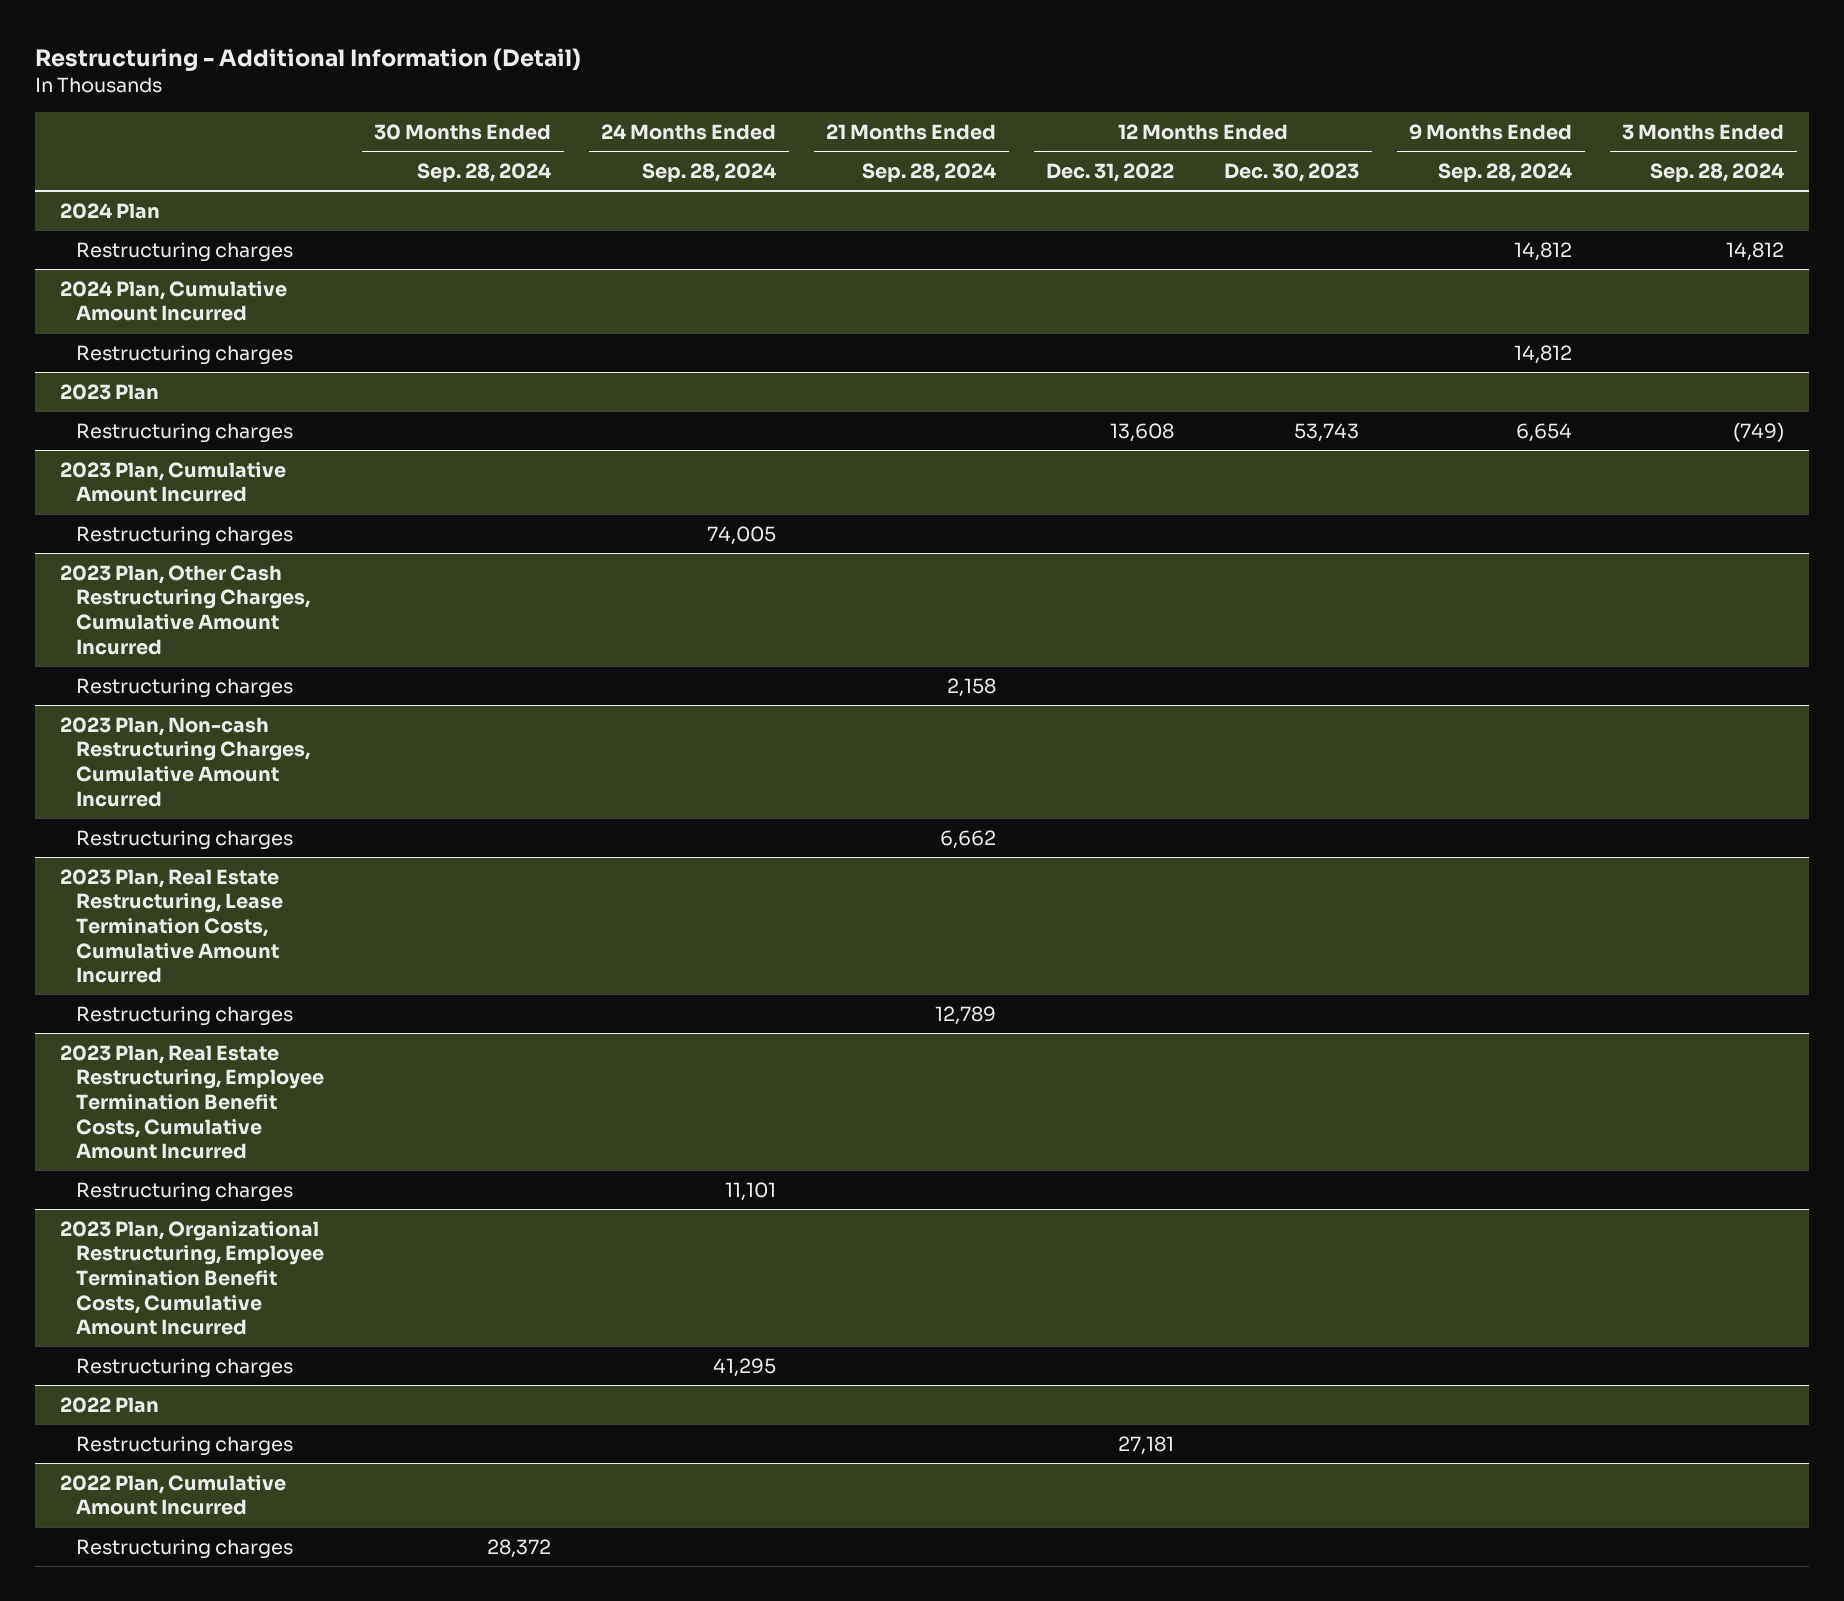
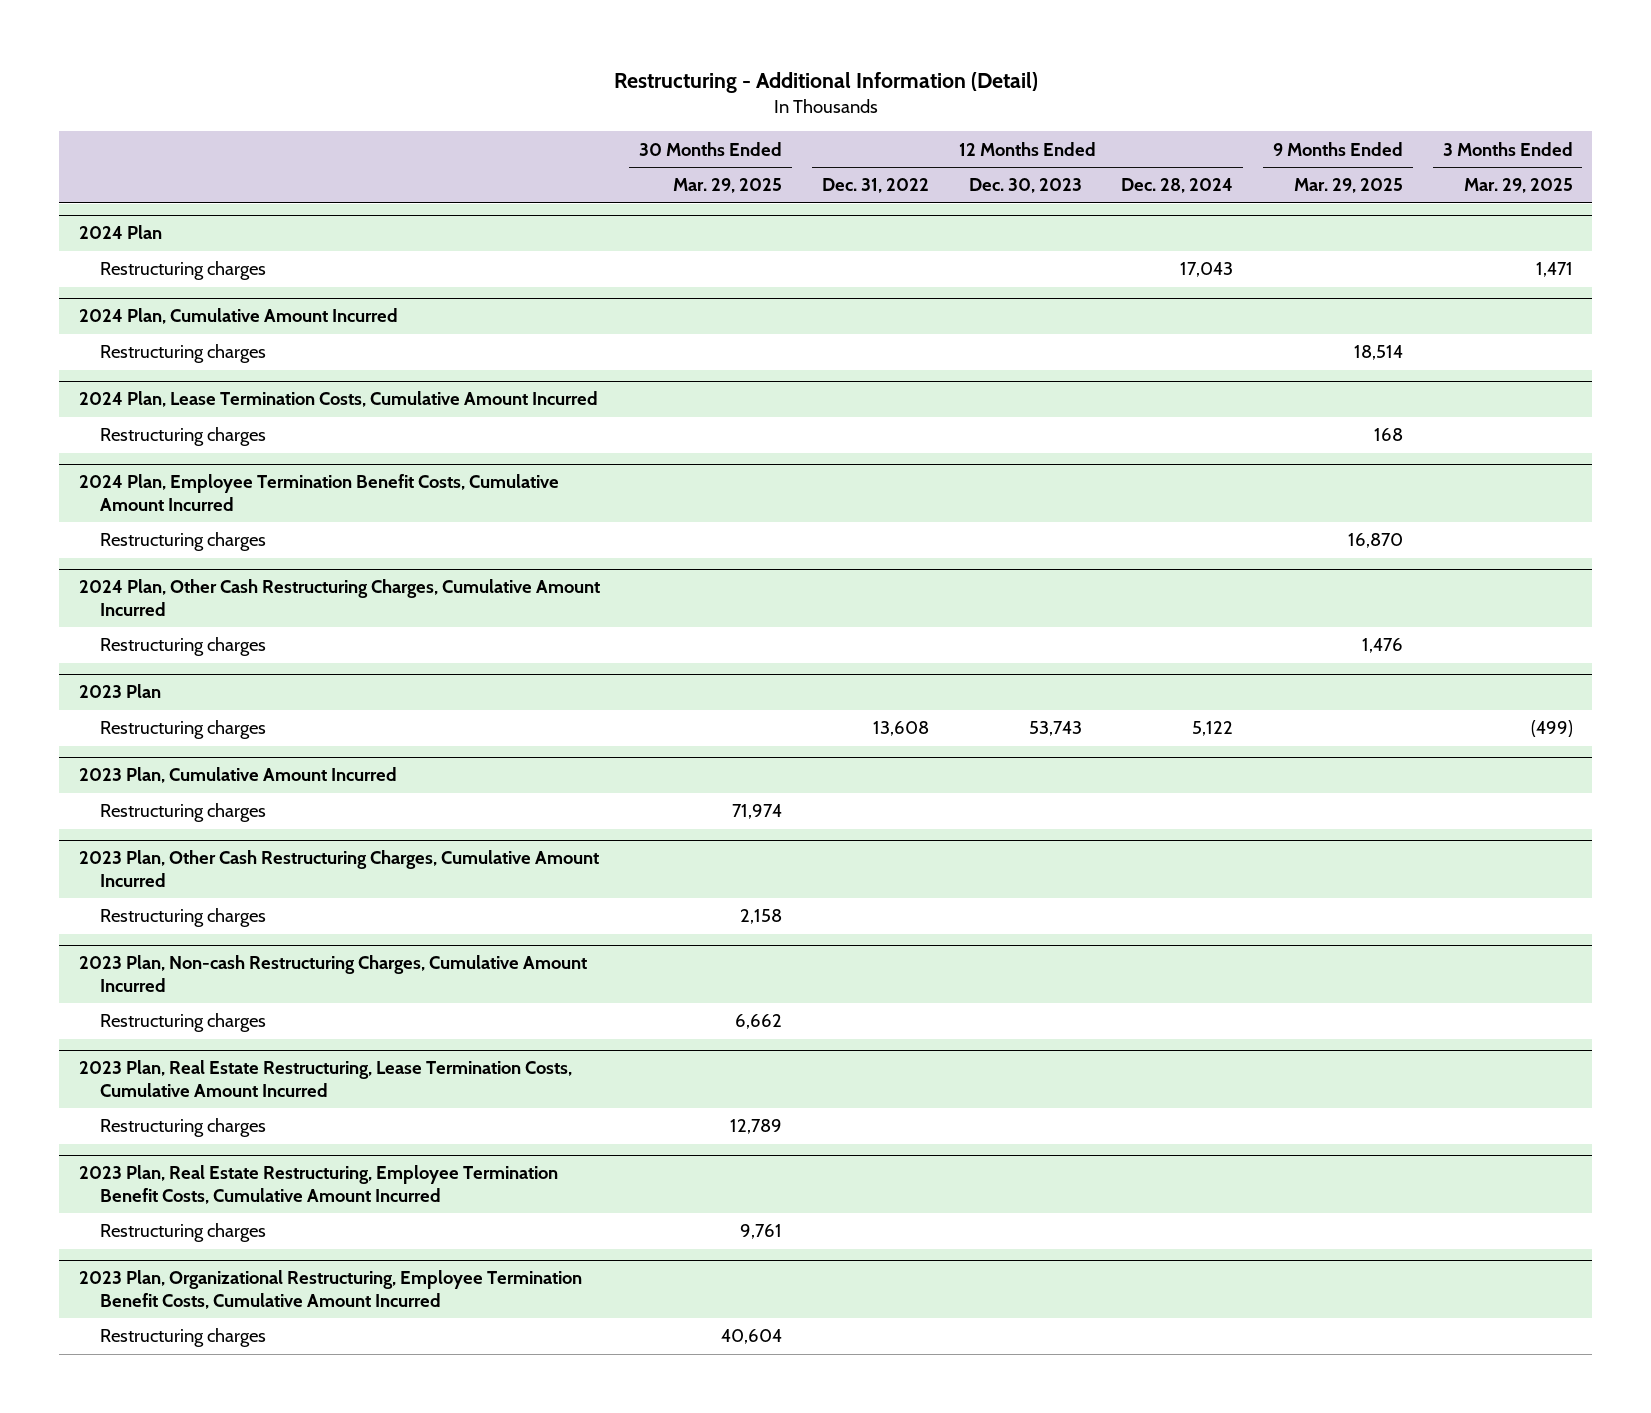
- | 30 Months Ended Sep. 28, 2024 | 24 Months Ended Sep. 28, 2024 | 21 Months Ended Sep. 28, 2024 | 12 Months Ended Dec. 31, 2022 | 12 Months Ended Dec. 30, 2023 | 9 Months Ended Sep. 28, 2024 | 3 Months Ended Sep. 28, 2024
+ | 30 Months Ended Mar. 29, 2025 | 12 Months Ended Dec. 31, 2022 | 12 Months Ended Dec. 30, 2023 | 12 Months Ended Dec. 28, 2024 | 9 Months Ended Mar. 29, 2025 | 3 Months Ended Mar. 29, 2025
+ 2024 Plan, Lease Termination Costs, Cumulative Amount Incurred
+ Restructuring charges | | | | | 168 |
+ 2024 Plan, Employee Termination Benefit Costs, Cumulative Amount Incurred
+ Restructuring charges | | | | | 16,870 |
+ 2024 Plan, Other Cash Restructuring Charges, Cumulative Amount Incurred
+ Restructuring charges | | | | | 1,476 |
- 2022 Plan
- Restructuring charges | | | | 27,181 | | |
- 2022 Plan, Cumulative Amount Incurred
- Restructuring charges | 28,372 | | | | | |

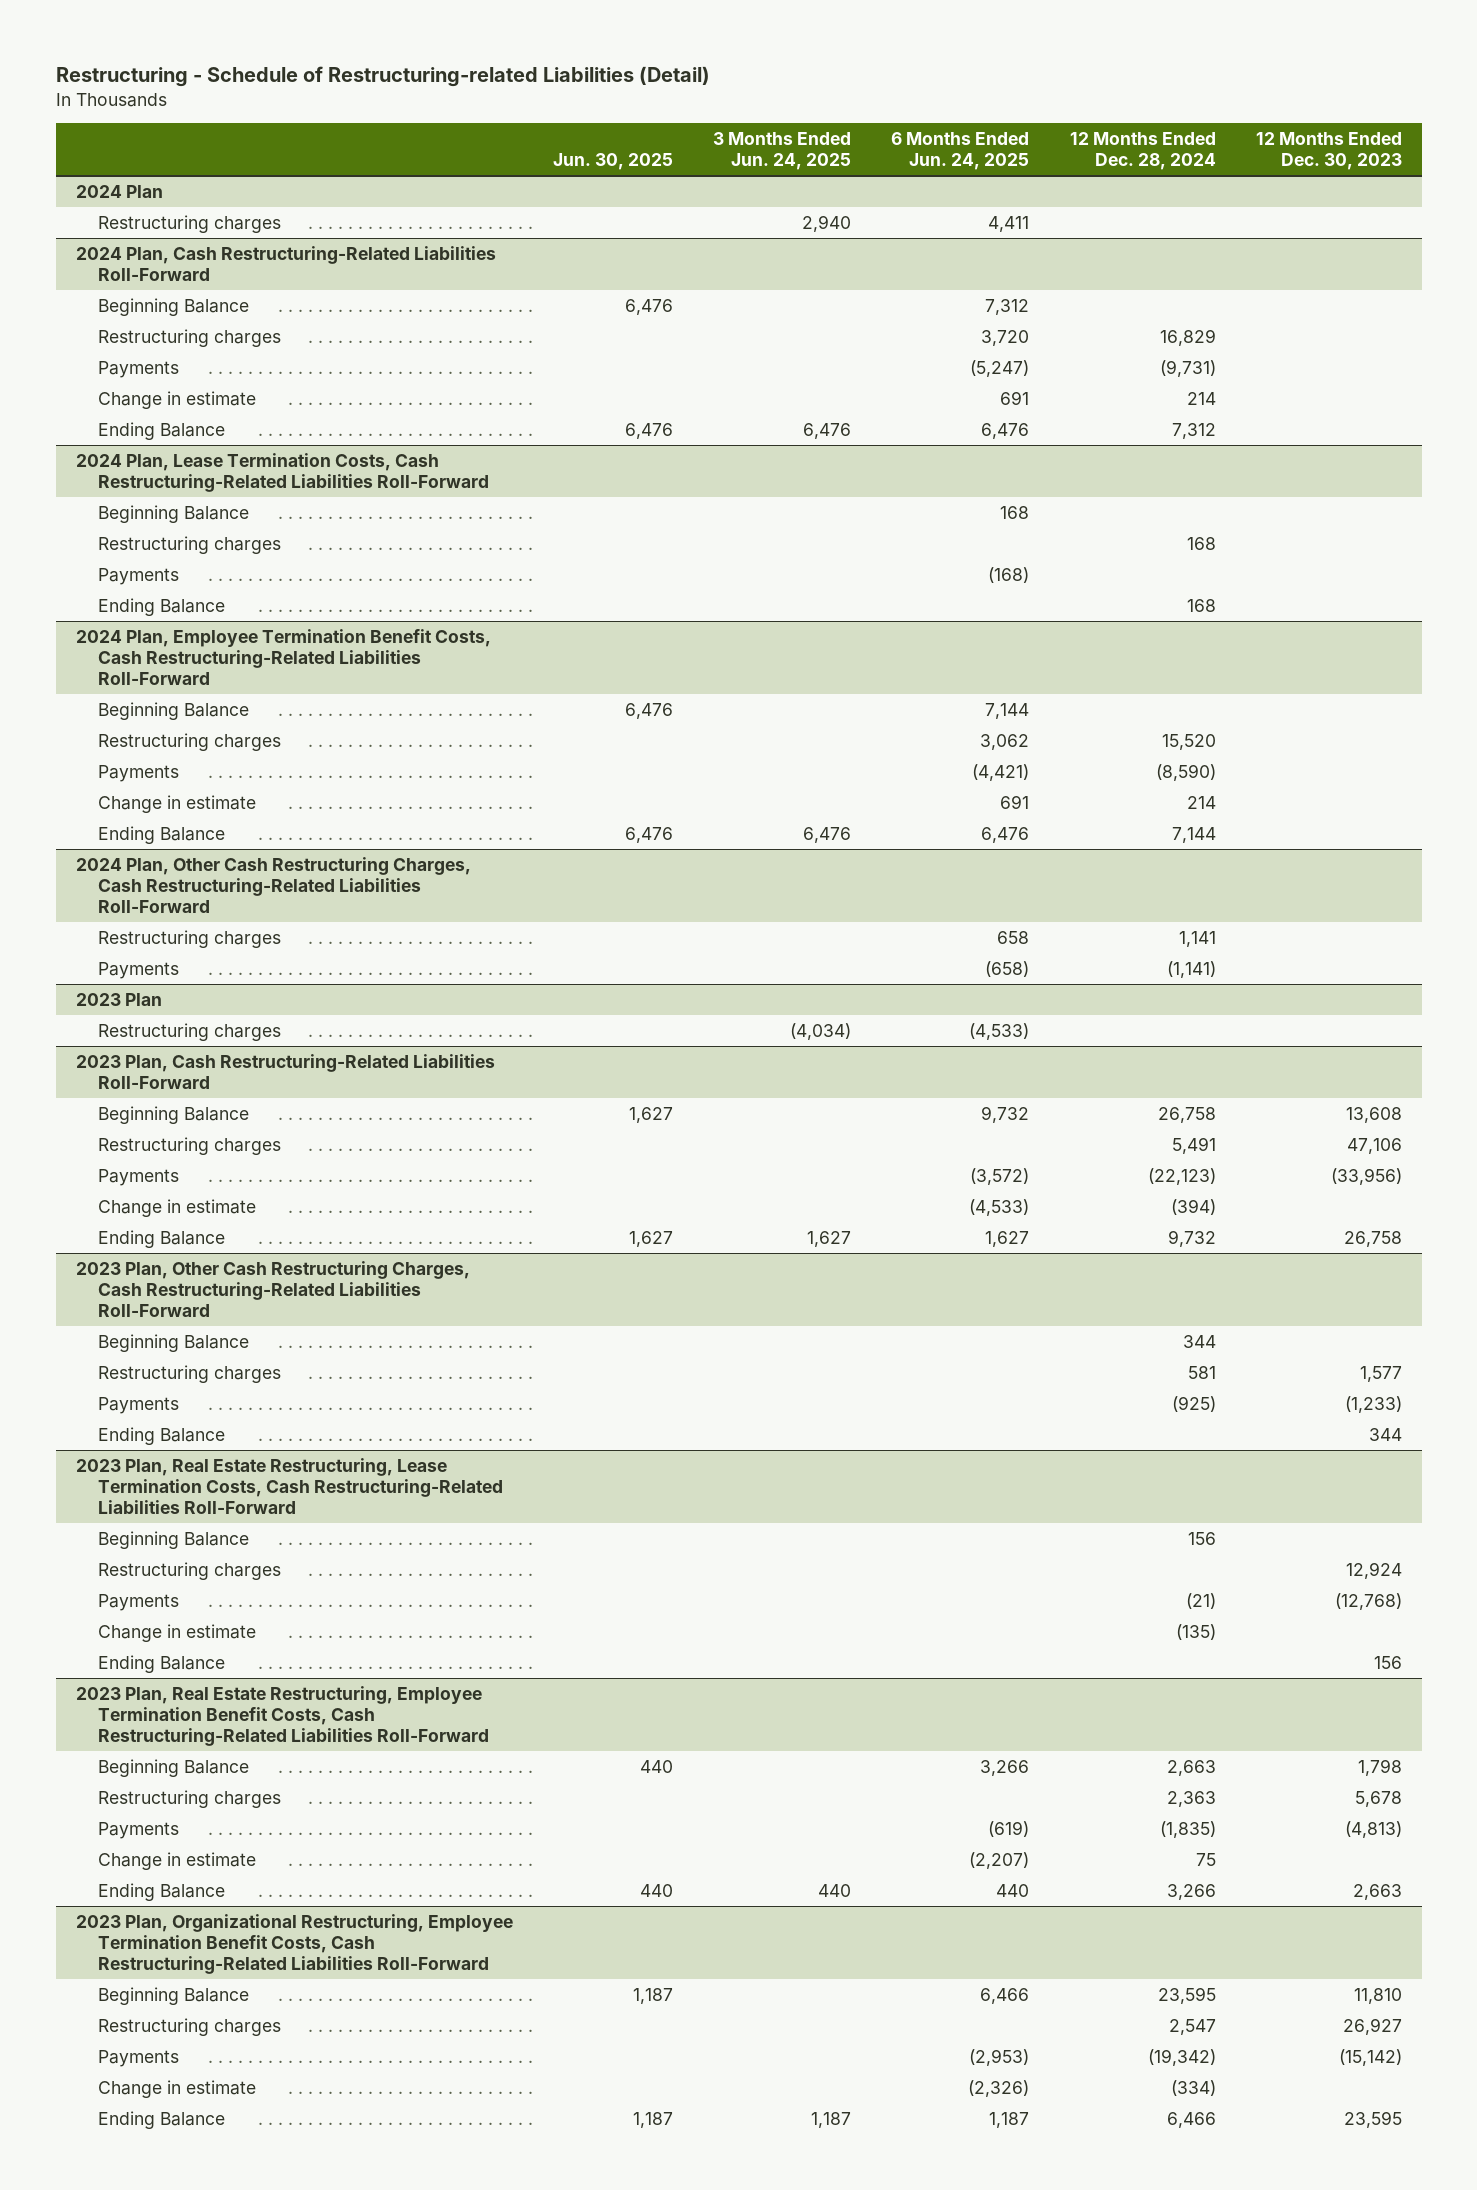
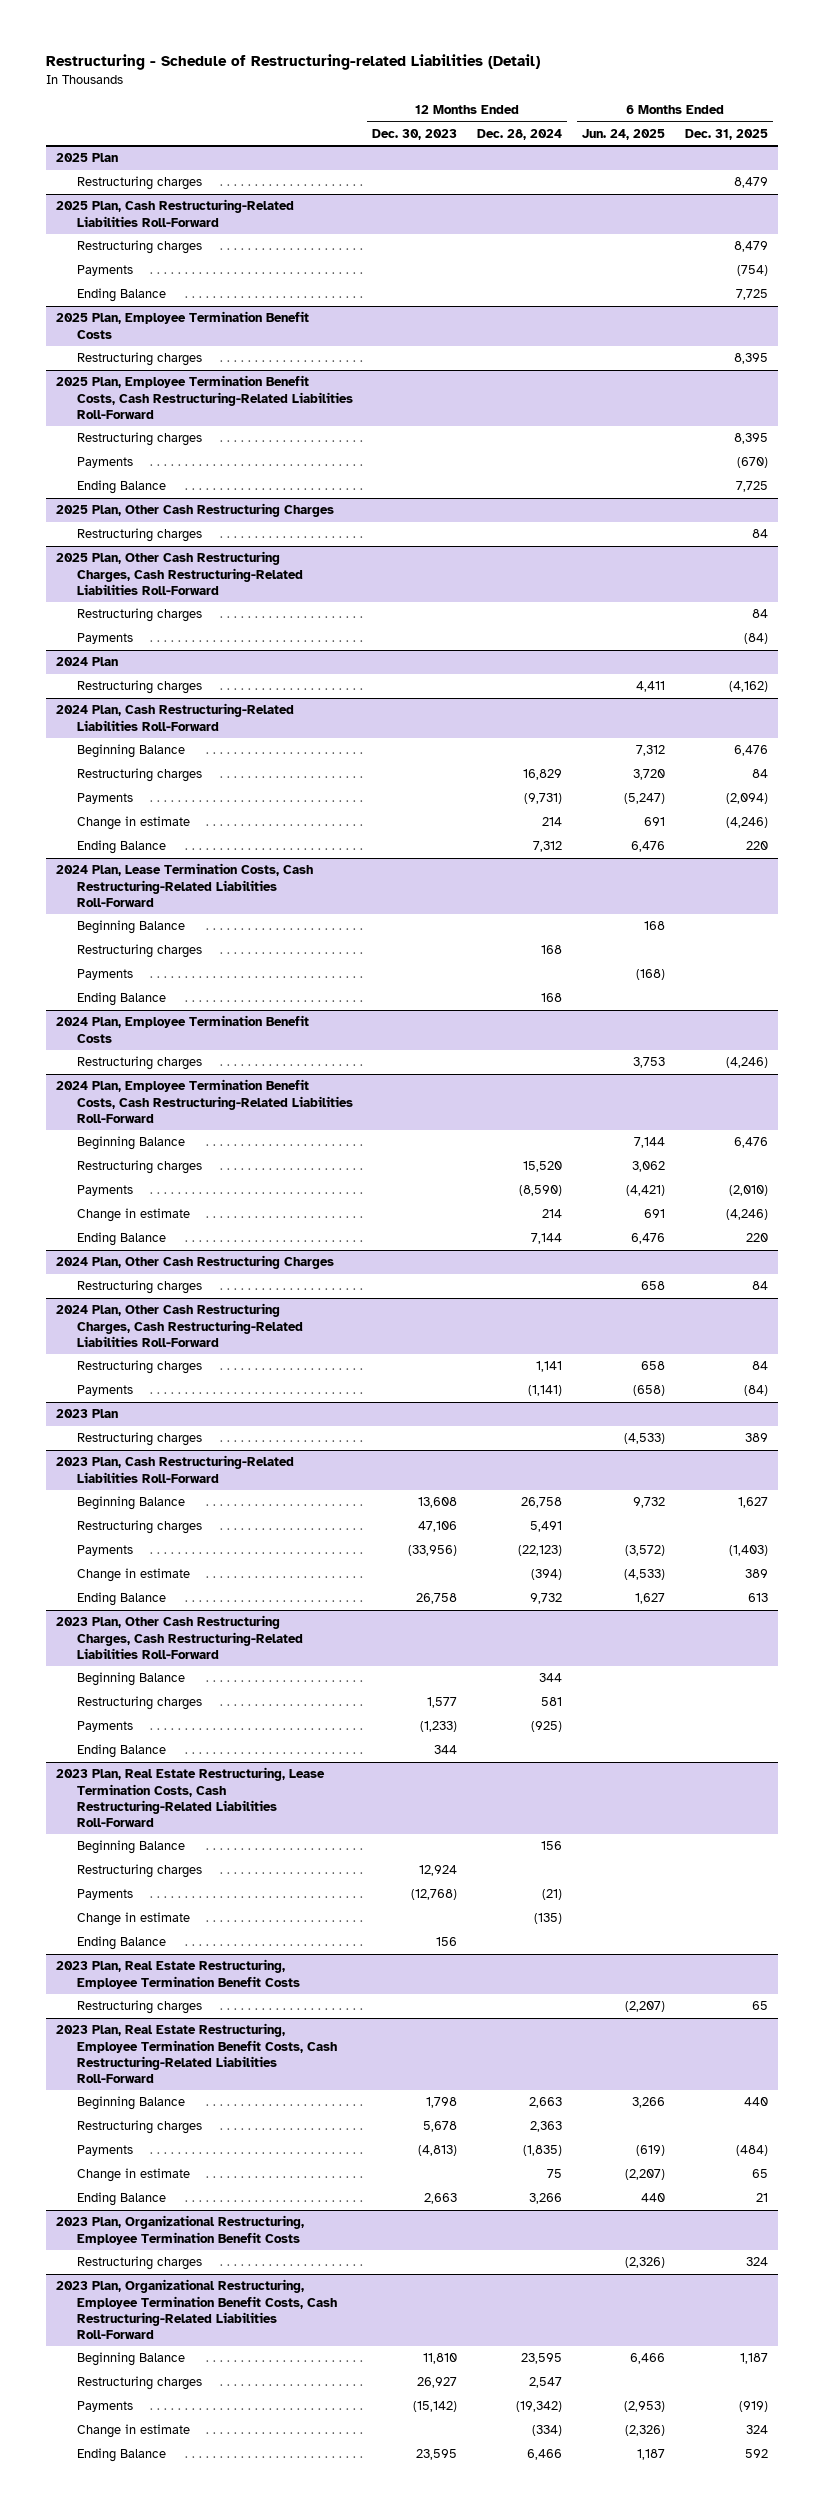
- | Jun. 30, 2025 | 3 Months Ended Jun. 24, 2025 | 6 Months Ended Jun. 24, 2025 | 12 Months Ended Dec. 28, 2024 | 12 Months Ended Dec. 30, 2023
+ | 12 Months Ended Dec. 30, 2023 | 12 Months Ended Dec. 28, 2024 | 6 Months Ended Jun. 24, 2025 | 6 Months Ended Dec. 31, 2025
+ 2025 Plan
+ Restructuring charges | | | | 8,479
+ 2025 Plan, Cash Restructuring-Related Liabilities Roll-Forward
+ Restructuring charges | | | | 8,479
+ Payments | | | | (754)
+ Ending Balance | | | | 7,725
+ 2025 Plan, Employee Termination Benefit Costs
+ Restructuring charges | | | | 8,395
+ 2025 Plan, Employee Termination Benefit Costs, Cash Restructuring-Related Liabilities Roll-Forward
+ Restructuring charges | | | | 8,395
+ Payments | | | | (670)
+ Ending Balance | | | | 7,725
+ 2025 Plan, Other Cash Restructuring Charges
+ Restructuring charges | | | | 84
+ 2025 Plan, Other Cash Restructuring Charges, Cash Restructuring-Related Liabilities Roll-Forward
+ Restructuring charges | | | | 84
+ Payments | | | | (84)
+ 2024 Plan, Employee Termination Benefit Costs
+ Restructuring charges | | | 3,753 | (4,246)
+ 2024 Plan, Other Cash Restructuring Charges
+ Restructuring charges | | | 658 | 84
+ 2023 Plan, Real Estate Restructuring, Employee Termination Benefit Costs
+ Restructuring charges | | | (2,207) | 65
+ 2023 Plan, Organizational Restructuring, Employee Termination Benefit Costs
+ Restructuring charges | | | (2,326) | 324

